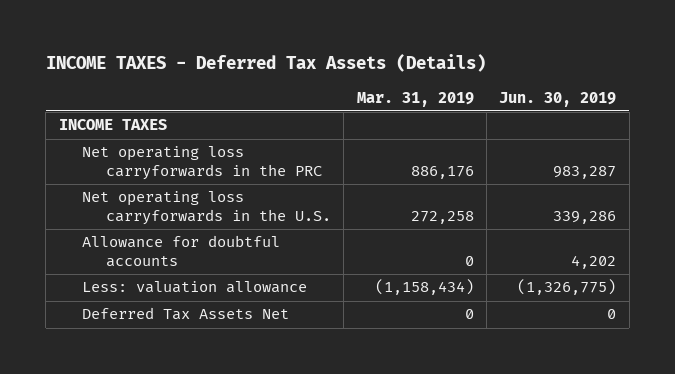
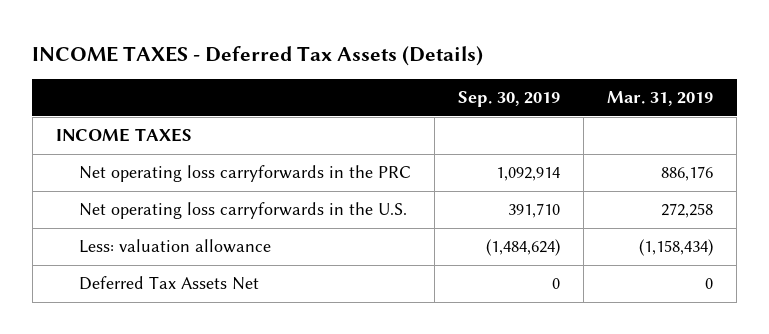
- | Mar. 31, 2019 | Jun. 30, 2019
+ | Sep. 30, 2019 | Mar. 31, 2019
- Allowance for doubtful accounts | 0 | 4,202

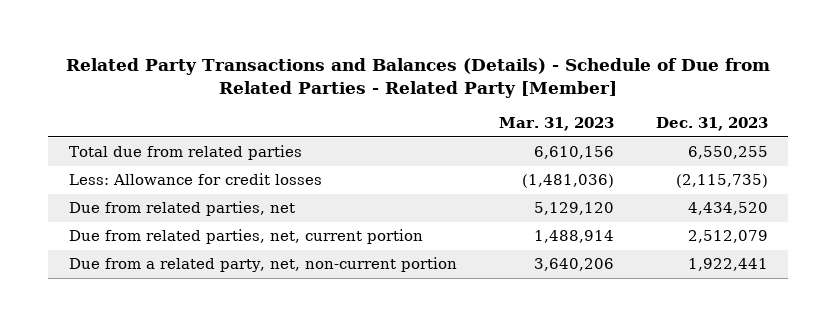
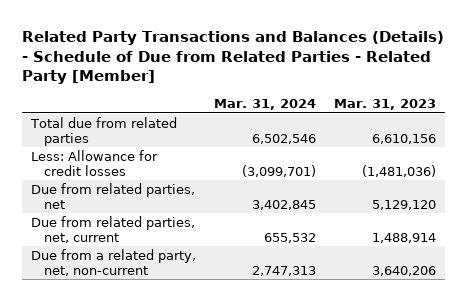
- | Mar. 31, 2023 | Dec. 31, 2023
+ | Mar. 31, 2024 | Mar. 31, 2023
- Due from related parties, net, current portion | 1,488,914 | 2,512,079
- Due from a related party, net, non-current portion | 3,640,206 | 1,922,441
+ Due from related parties, net, current | 655,532 | 1,488,914
+ Due from a related party, net, non-current | 2,747,313 | 3,640,206

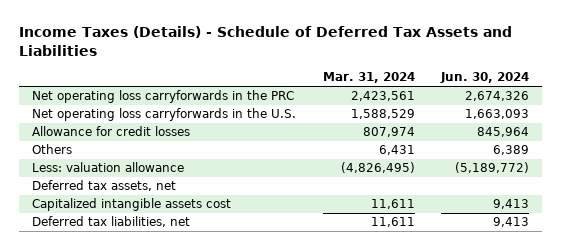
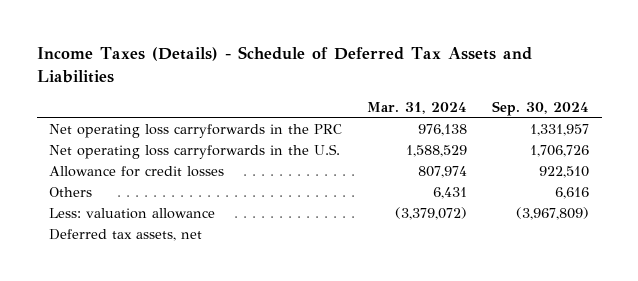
- | Mar. 31, 2024 | Jun. 30, 2024
+ | Mar. 31, 2024 | Sep. 30, 2024
- Net operating loss carryforwards in the PRC | 2,423,561 | 2,674,326
+ Net operating loss carryforwards in the PRC | 976,138 | 1,331,957
- Less: valuation allowance | (4,826,495) | (5,189,772)
+ Less: valuation allowance | (3,379,072) | (3,967,809)
- Capitalized intangible assets cost | 11,611 | 9,413
- Deferred tax liabilities, net | 11,611 | 9,413

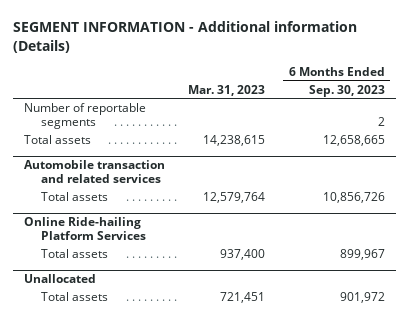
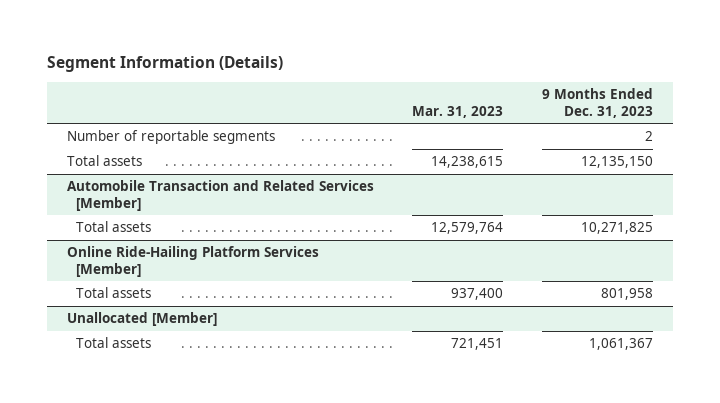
- SEGMENT INFORMATION - Additional information (Details)
+ Segment Information (Details)
- | Mar. 31, 2023 | 6 Months Ended Sep. 30, 2023
+ | Mar. 31, 2023 | 9 Months Ended Dec. 31, 2023
- Automobile transaction and related services
+ Automobile Transaction and Related Services [Member]
- Online Ride-hailing Platform Services
+ Online Ride-Hailing Platform Services [Member]
- Unallocated
+ Unallocated [Member]

